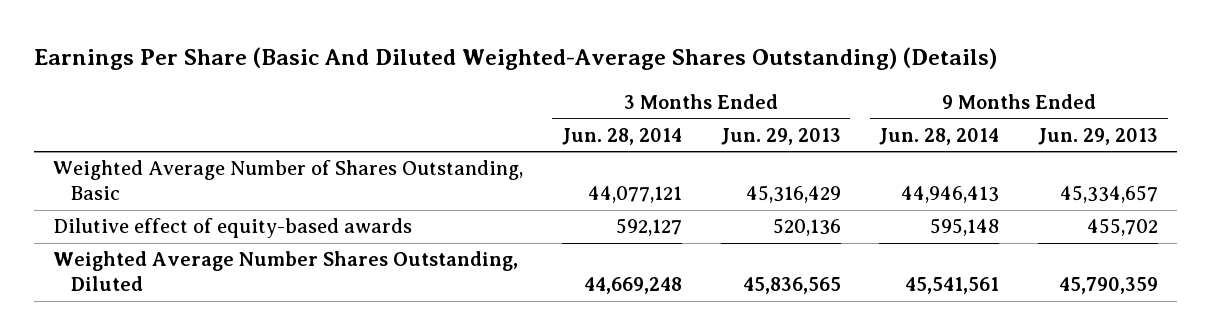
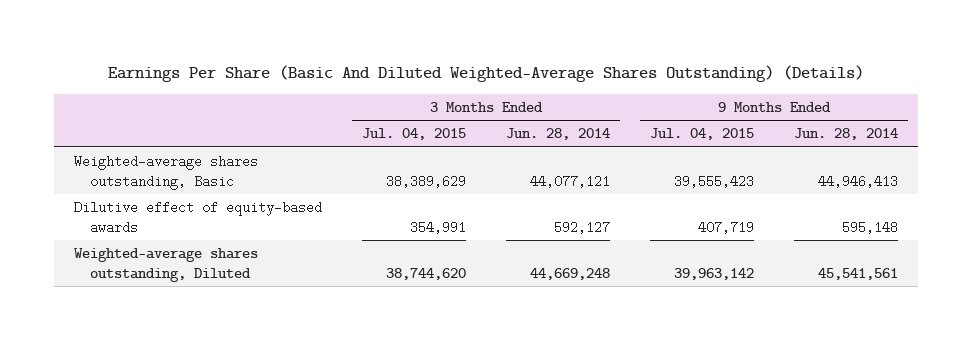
- | 3 Months Ended Jun. 28, 2014 | 3 Months Ended Jun. 29, 2013 | 9 Months Ended Jun. 28, 2014 | 9 Months Ended Jun. 29, 2013
+ | 3 Months Ended Jul. 04, 2015 | 3 Months Ended Jun. 28, 2014 | 9 Months Ended Jul. 04, 2015 | 9 Months Ended Jun. 28, 2014
- Weighted Average Number of Shares Outstanding, Basic | 44,077,121 | 45,316,429 | 44,946,413 | 45,334,657
+ Weighted-average shares outstanding, Basic | 38,389,629 | 44,077,121 | 39,555,423 | 44,946,413
- Weighted Average Number Shares Outstanding, Diluted | 44,669,248 | 45,836,565 | 45,541,561 | 45,790,359
+ Weighted-average shares outstanding, Diluted | 38,744,620 | 44,669,248 | 39,963,142 | 45,541,561

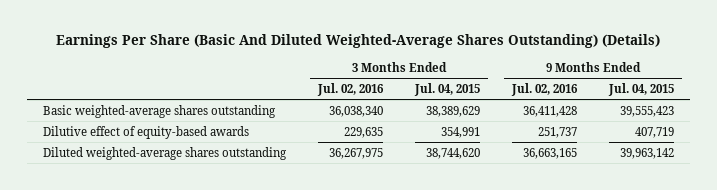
- | 3 Months Ended Jul. 04, 2015 | 3 Months Ended Jun. 28, 2014 | 9 Months Ended Jul. 04, 2015 | 9 Months Ended Jun. 28, 2014
+ | 3 Months Ended Jul. 02, 2016 | 3 Months Ended Jul. 04, 2015 | 9 Months Ended Jul. 02, 2016 | 9 Months Ended Jul. 04, 2015
- Weighted-average shares outstanding, Basic | 38,389,629 | 44,077,121 | 39,555,423 | 44,946,413
+ Basic weighted-average shares outstanding | 36,038,340 | 38,389,629 | 36,411,428 | 39,555,423
- Weighted-average shares outstanding, Diluted | 38,744,620 | 44,669,248 | 39,963,142 | 45,541,561
+ Diluted weighted-average shares outstanding | 36,267,975 | 38,744,620 | 36,663,165 | 39,963,142

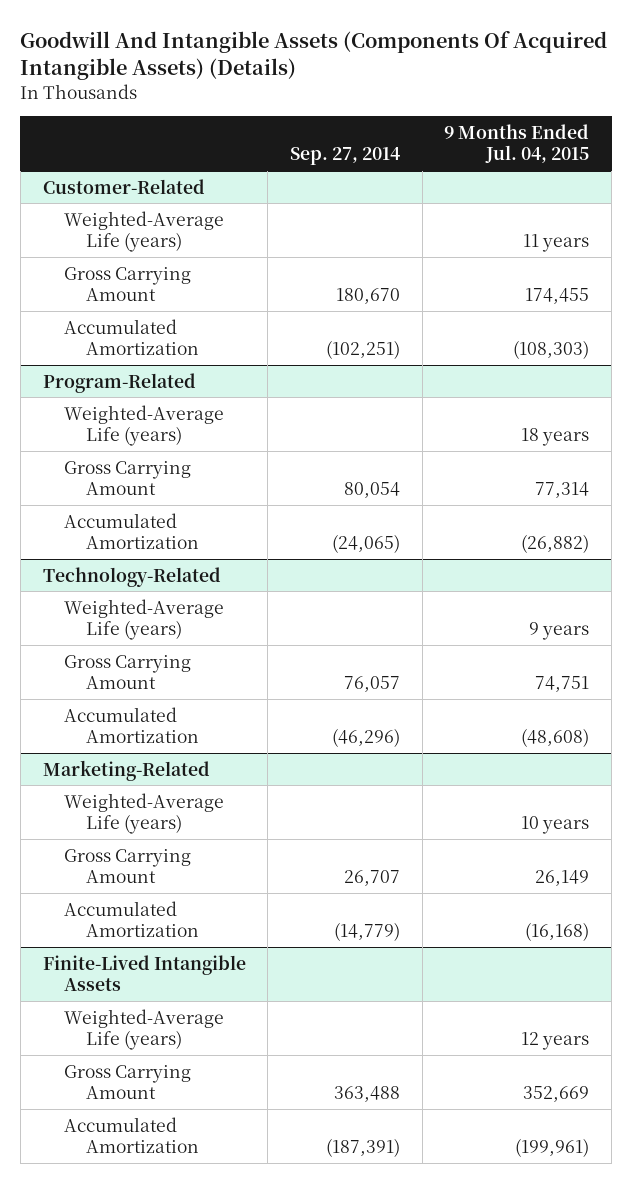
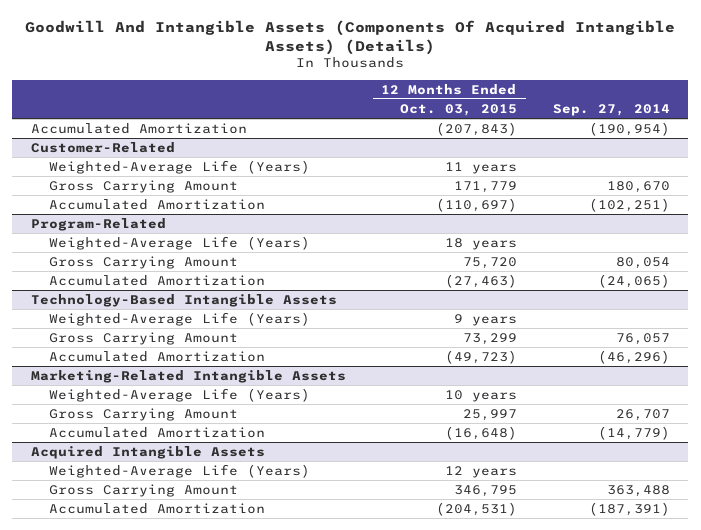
- | Sep. 27, 2014 | 9 Months Ended Jul. 04, 2015
+ | 12 Months Ended Oct. 03, 2015 | Sep. 27, 2014
+ Accumulated Amortization | (207,843) | (190,954)
@ Customer-Related
- Weighted-Average Life (years) | | 11 years
+ Weighted-Average Life (Years) | 11 years |
@ Program-Related
- Weighted-Average Life (years) | | 18 years
+ Weighted-Average Life (Years) | 18 years |
- Technology-Related
- Weighted-Average Life (years) | | 9 years
+ Technology-Based Intangible Assets
+ Weighted-Average Life (Years) | 9 years |
- Marketing-Related
- Weighted-Average Life (years) | | 10 years
+ Marketing-Related Intangible Assets
+ Weighted-Average Life (Years) | 10 years |
- Finite-Lived Intangible Assets
- Weighted-Average Life (years) | | 12 years
+ Acquired Intangible Assets
+ Weighted-Average Life (Years) | 12 years |

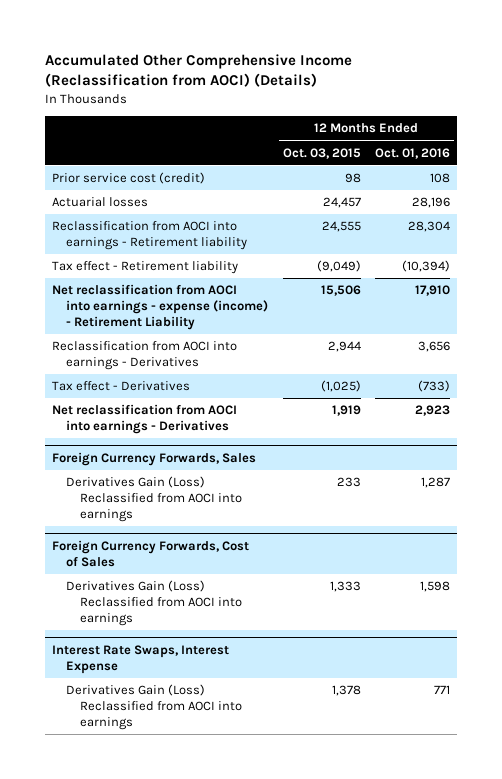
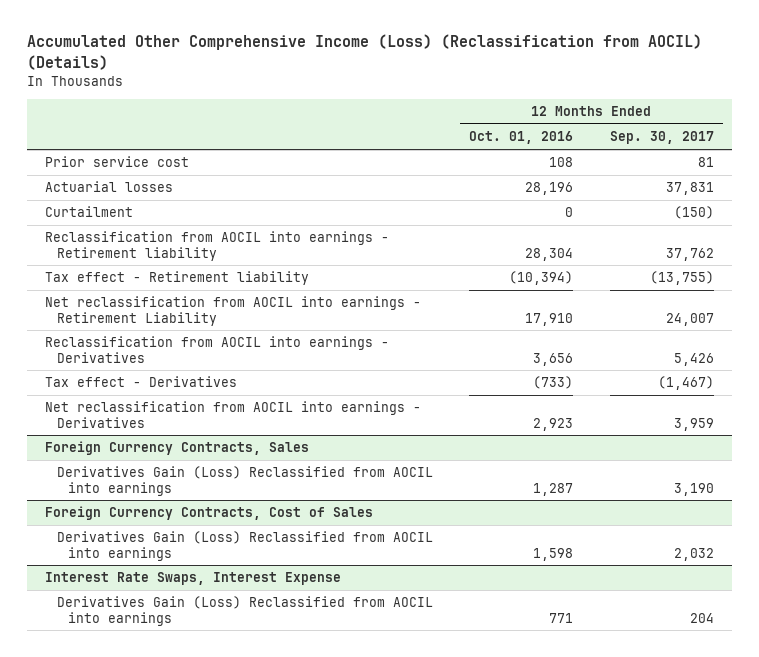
- Accumulated Other Comprehensive Income (Reclassification from AOCI) (Details)
+ Accumulated Other Comprehensive Income (Loss) (Reclassification from AOCIL) (Details)
- | 12 Months Ended Oct. 03, 2015 | 12 Months Ended Oct. 01, 2016
+ | 12 Months Ended Oct. 01, 2016 | 12 Months Ended Sep. 30, 2017
- Prior service cost (credit) | 98 | 108
+ Prior service cost | 108 | 81
- Reclassification from AOCI into earnings - Retirement liability | 24,555 | 28,304
+ Curtailment | 0 | (150)
+ Reclassification from AOCIL into earnings - Retirement liability | 28,304 | 37,762
- Net reclassification from AOCI into earnings - expense (income) - Retirement Liability | 15,506 | 17,910
- Reclassification from AOCI into earnings - Derivatives | 2,944 | 3,656
+ Net reclassification from AOCIL into earnings - Retirement Liability | 17,910 | 24,007
+ Reclassification from AOCIL into earnings - Derivatives | 3,656 | 5,426
- Net reclassification from AOCI into earnings - Derivatives | 1,919 | 2,923
- Foreign Currency Forwards, Sales
- Derivatives Gain (Loss) Reclassified from AOCI into earnings | 233 | 1,287
- Foreign Currency Forwards, Cost of Sales
- Derivatives Gain (Loss) Reclassified from AOCI into earnings | 1,333 | 1,598
+ Net reclassification from AOCIL into earnings - Derivatives | 2,923 | 3,959
+ Foreign Currency Contracts, Sales
+ Derivatives Gain (Loss) Reclassified from AOCIL into earnings | 1,287 | 3,190
+ Foreign Currency Contracts, Cost of Sales
+ Derivatives Gain (Loss) Reclassified from AOCIL into earnings | 1,598 | 2,032
@ Interest Rate Swaps, Interest Expense
- Derivatives Gain (Loss) Reclassified from AOCI into earnings | 1,378 | 771
+ Derivatives Gain (Loss) Reclassified from AOCIL into earnings | 771 | 204

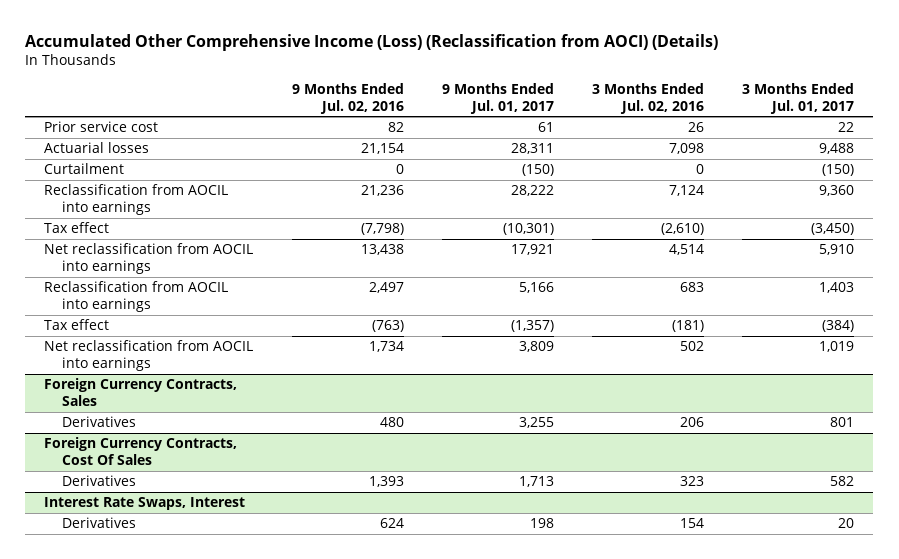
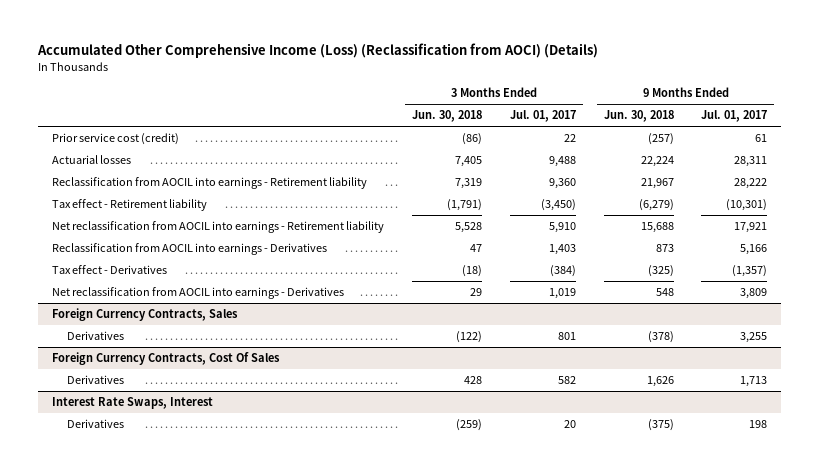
- | 9 Months Ended Jul. 02, 2016 | 9 Months Ended Jul. 01, 2017 | 3 Months Ended Jul. 02, 2016 | 3 Months Ended Jul. 01, 2017
+ | 3 Months Ended Jun. 30, 2018 | 3 Months Ended Jul. 01, 2017 | 9 Months Ended Jun. 30, 2018 | 9 Months Ended Jul. 01, 2017
- Prior service cost | 82 | 61 | 26 | 22
+ Prior service cost (credit) | (86) | 22 | (257) | 61
- Curtailment | 0 | (150) | 0 | (150)
- Reclassification from AOCIL into earnings | 21,236 | 28,222 | 7,124 | 9,360
- Tax effect | (7,798) | (10,301) | (2,610) | (3,450)
- Net reclassification from AOCIL into earnings | 13,438 | 17,921 | 4,514 | 5,910
- Reclassification from AOCIL into earnings | 2,497 | 5,166 | 683 | 1,403
- Tax effect | (763) | (1,357) | (181) | (384)
- Net reclassification from AOCIL into earnings | 1,734 | 3,809 | 502 | 1,019
+ Reclassification from AOCIL into earnings - Retirement liability | 7,319 | 9,360 | 21,967 | 28,222
+ Tax effect - Retirement liability | (1,791) | (3,450) | (6,279) | (10,301)
+ Net reclassification from AOCIL into earnings - Retirement liability | 5,528 | 5,910 | 15,688 | 17,921
+ Reclassification from AOCIL into earnings - Derivatives | 47 | 1,403 | 873 | 5,166
+ Tax effect - Derivatives | (18) | (384) | (325) | (1,357)
+ Net reclassification from AOCIL into earnings - Derivatives | 29 | 1,019 | 548 | 3,809

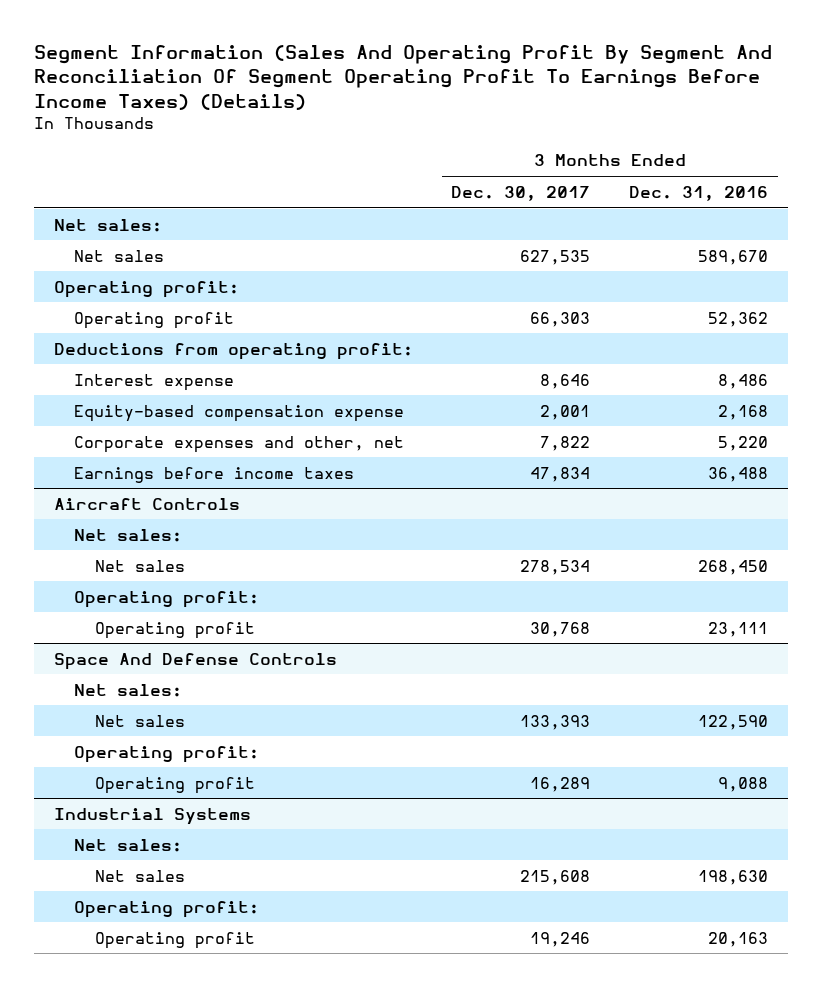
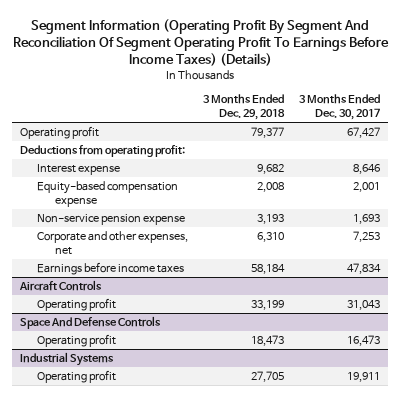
- Segment Information (Sales And Operating Profit By Segment And Reconciliation Of Segment Operating Profit To Earnings Before Income Taxes) (Details)
+ Segment Information (Operating Profit By Segment And Reconciliation Of Segment Operating Profit To Earnings Before Income Taxes) (Details)
- | 3 Months Ended Dec. 30, 2017 | 3 Months Ended Dec. 31, 2016
+ | 3 Months Ended Dec. 29, 2018 | 3 Months Ended Dec. 30, 2017
- Net sales:
- Net sales | 627,535 | 589,670
- Operating profit:
- Operating profit | 66,303 | 52,362
+ Operating profit | 79,377 | 67,427
- Corporate expenses and other, net | 7,822 | 5,220
+ Non-service pension expense | 3,193 | 1,693
+ Corporate and other expenses, net | 6,310 | 7,253
@ Aircraft Controls
- Net sales:
- Net sales | 278,534 | 268,450
- Operating profit:
- Operating profit | 30,768 | 23,111
+ Operating profit | 33,199 | 31,043
@ Space And Defense Controls
- Net sales:
- Net sales | 133,393 | 122,590
- Operating profit:
- Operating profit | 16,289 | 9,088
+ Operating profit | 18,473 | 16,473
@ Industrial Systems
- Net sales:
- Net sales | 215,608 | 198,630
- Operating profit:
- Operating profit | 19,246 | 20,163
+ Operating profit | 27,705 | 19,911

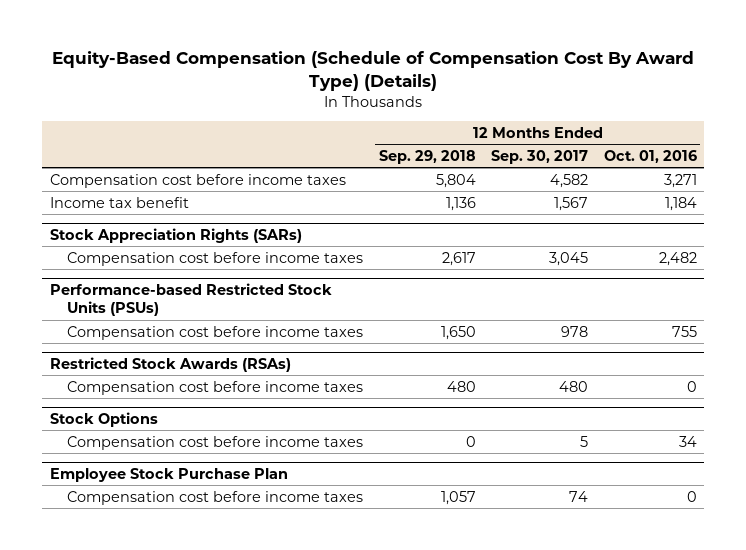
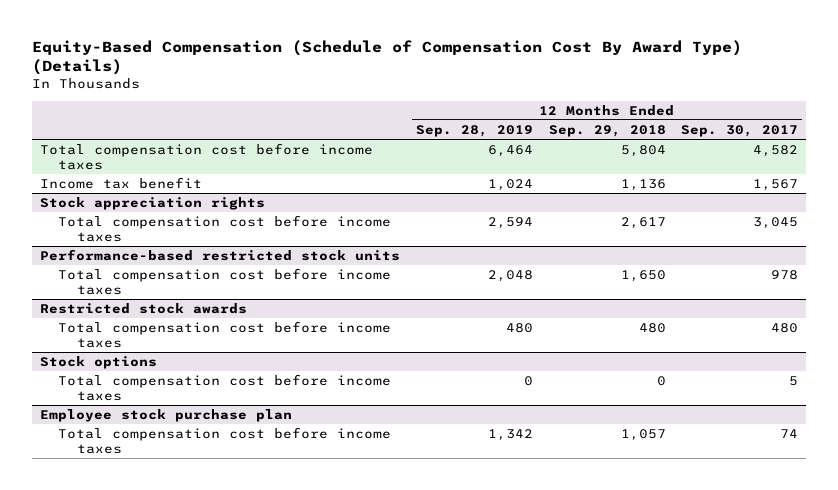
- | 12 Months Ended Sep. 29, 2018 | 12 Months Ended Sep. 30, 2017 | 12 Months Ended Oct. 01, 2016
+ | 12 Months Ended Sep. 28, 2019 | 12 Months Ended Sep. 29, 2018 | 12 Months Ended Sep. 30, 2017
- Compensation cost before income taxes | 5,804 | 4,582 | 3,271
+ Total compensation cost before income taxes | 6,464 | 5,804 | 4,582
- Stock Appreciation Rights (SARs)
- Compensation cost before income taxes | 2,617 | 3,045 | 2,482
- Performance-based Restricted Stock Units (PSUs)
- Compensation cost before income taxes | 1,650 | 978 | 755
- Restricted Stock Awards (RSAs)
- Compensation cost before income taxes | 480 | 480 | 0
- Stock Options
- Compensation cost before income taxes | 0 | 5 | 34
- Employee Stock Purchase Plan
- Compensation cost before income taxes | 1,057 | 74 | 0
+ Stock appreciation rights
+ Total compensation cost before income taxes | 2,594 | 2,617 | 3,045
+ Performance-based restricted stock units
+ Total compensation cost before income taxes | 2,048 | 1,650 | 978
+ Restricted stock awards
+ Total compensation cost before income taxes | 480 | 480 | 480
+ Stock options
+ Total compensation cost before income taxes | 0 | 0 | 5
+ Employee stock purchase plan
+ Total compensation cost before income taxes | 1,342 | 1,057 | 74

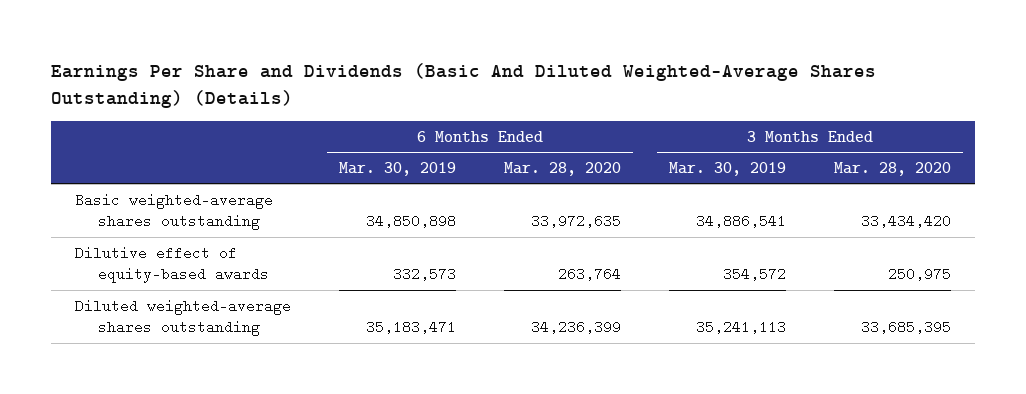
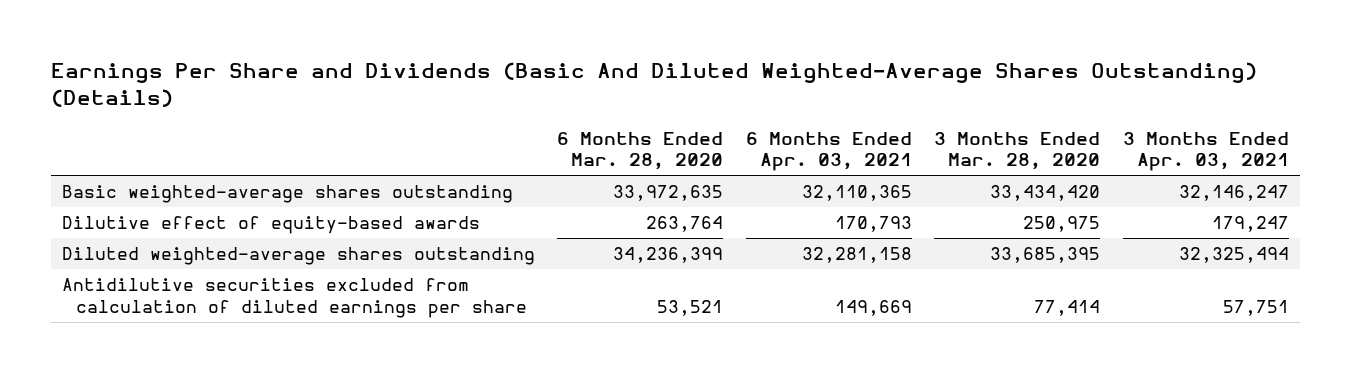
- | 6 Months Ended Mar. 30, 2019 | 6 Months Ended Mar. 28, 2020 | 3 Months Ended Mar. 30, 2019 | 3 Months Ended Mar. 28, 2020
+ | 6 Months Ended Mar. 28, 2020 | 6 Months Ended Apr. 03, 2021 | 3 Months Ended Mar. 28, 2020 | 3 Months Ended Apr. 03, 2021
+ Antidilutive securities excluded from calculation of diluted earnings per share | 53,521 | 149,669 | 77,414 | 57,751

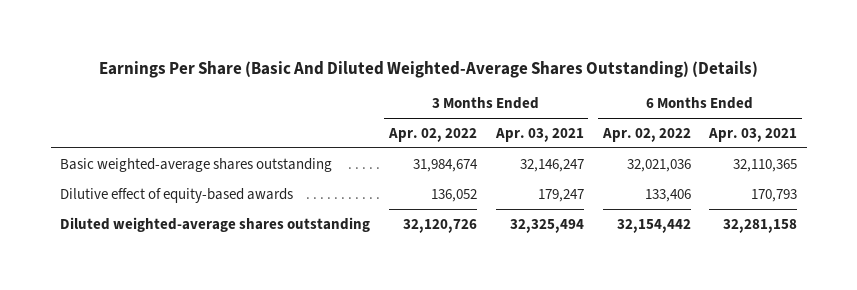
- Earnings Per Share and Dividends (Basic And Diluted Weighted-Average Shares Outstanding) (Details)
+ Earnings Per Share (Basic And Diluted Weighted-Average Shares Outstanding) (Details)
- | 6 Months Ended Mar. 28, 2020 | 6 Months Ended Apr. 03, 2021 | 3 Months Ended Mar. 28, 2020 | 3 Months Ended Apr. 03, 2021
+ | 3 Months Ended Apr. 02, 2022 | 3 Months Ended Apr. 03, 2021 | 6 Months Ended Apr. 02, 2022 | 6 Months Ended Apr. 03, 2021
- Antidilutive securities excluded from calculation of diluted earnings per share | 53,521 | 149,669 | 77,414 | 57,751

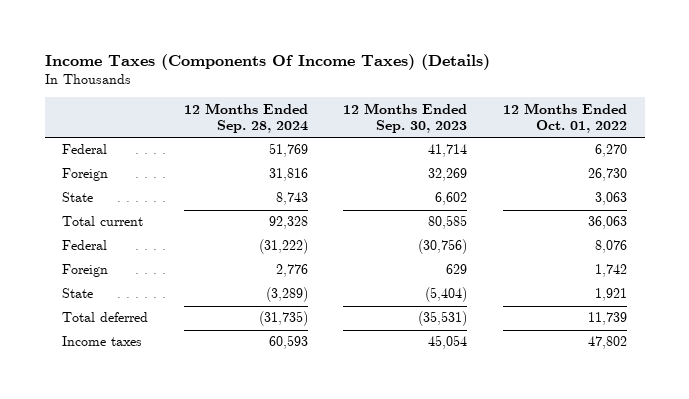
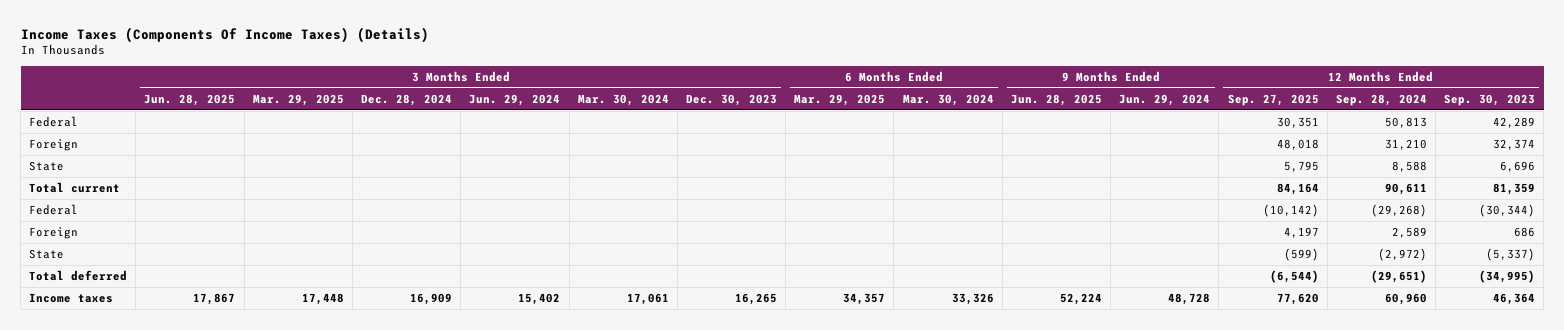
- | 12 Months Ended Sep. 28, 2024 | 12 Months Ended Sep. 30, 2023 | 12 Months Ended Oct. 01, 2022
+ | 3 Months Ended Jun. 28, 2025 | 3 Months Ended Mar. 29, 2025 | 3 Months Ended Dec. 28, 2024 | 3 Months Ended Jun. 29, 2024 | 3 Months Ended Mar. 30, 2024 | 3 Months Ended Dec. 30, 2023 | 6 Months Ended Mar. 29, 2025 | 6 Months Ended Mar. 30, 2024 | 9 Months Ended Jun. 28, 2025 | 9 Months Ended Jun. 29, 2024 | 12 Months Ended Sep. 27, 2025 | 12 Months Ended Sep. 28, 2024 | 12 Months Ended Sep. 30, 2023
- Federal | 51,769 | 41,714 | 6,270
- Foreign | 31,816 | 32,269 | 26,730
- State | 8,743 | 6,602 | 3,063
- Total current | 92,328 | 80,585 | 36,063
- Federal | (31,222) | (30,756) | 8,076
- Foreign | 2,776 | 629 | 1,742
- State | (3,289) | (5,404) | 1,921
- Total deferred | (31,735) | (35,531) | 11,739
- Income taxes | 60,593 | 45,054 | 47,802
+ Federal | | | | | | | | | | | 30,351 | 50,813 | 42,289
+ Foreign | | | | | | | | | | | 48,018 | 31,210 | 32,374
+ State | | | | | | | | | | | 5,795 | 8,588 | 6,696
+ Total current | | | | | | | | | | | 84,164 | 90,611 | 81,359
+ Federal | | | | | | | | | | | (10,142) | (29,268) | (30,344)
+ Foreign | | | | | | | | | | | 4,197 | 2,589 | 686
+ State | | | | | | | | | | | (599) | (2,972) | (5,337)
+ Total deferred | | | | | | | | | | | (6,544) | (29,651) | (34,995)
+ Income taxes | 17,867 | 17,448 | 16,909 | 15,402 | 17,061 | 16,265 | 34,357 | 33,326 | 52,224 | 48,728 | 77,620 | 60,960 | 46,364

